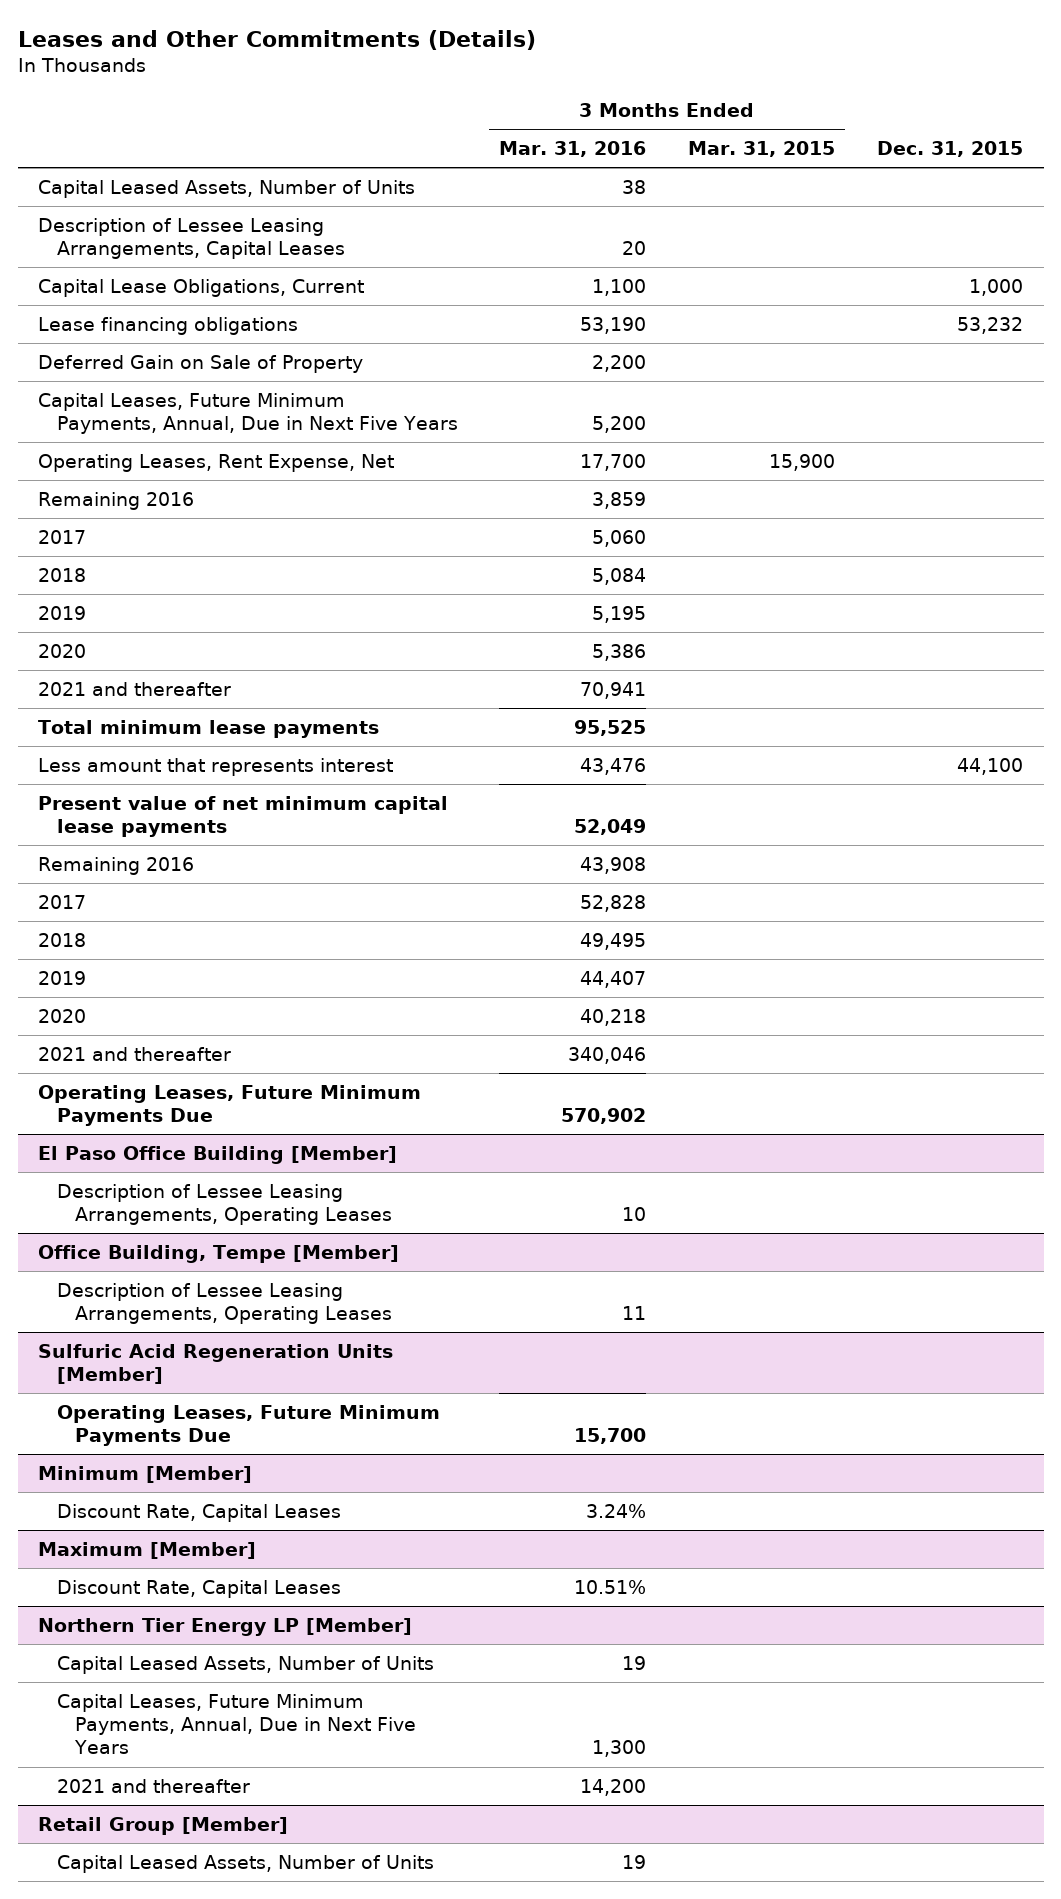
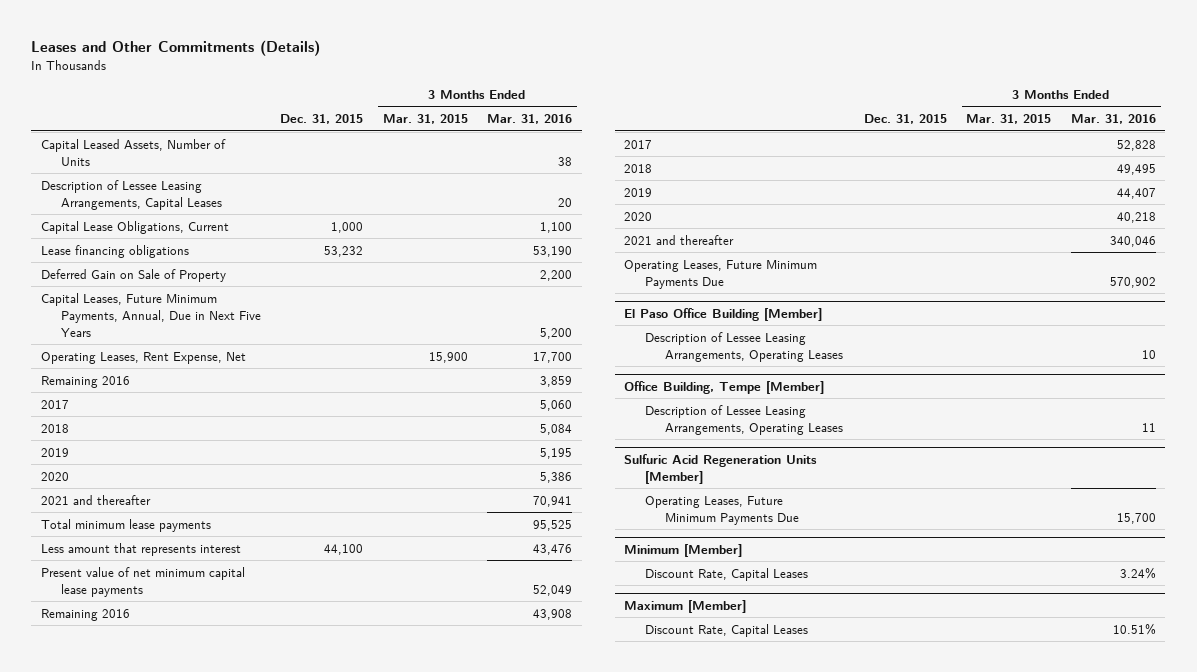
- | 3 Months Ended Mar. 31, 2016 | 3 Months Ended Mar. 31, 2015 | Dec. 31, 2015
+ | Dec. 31, 2015 | 3 Months Ended Mar. 31, 2015 | 3 Months Ended Mar. 31, 2016
- Northern Tier Energy LP [Member]
- Capital Leased Assets, Number of Units | 19 | |
- Capital Leases, Future Minimum Payments, Annual, Due in Next Five Years | 1,300 | |
- 2021 and thereafter | 14,200 | |
- Retail Group [Member]
- Capital Leased Assets, Number of Units | 19 | |

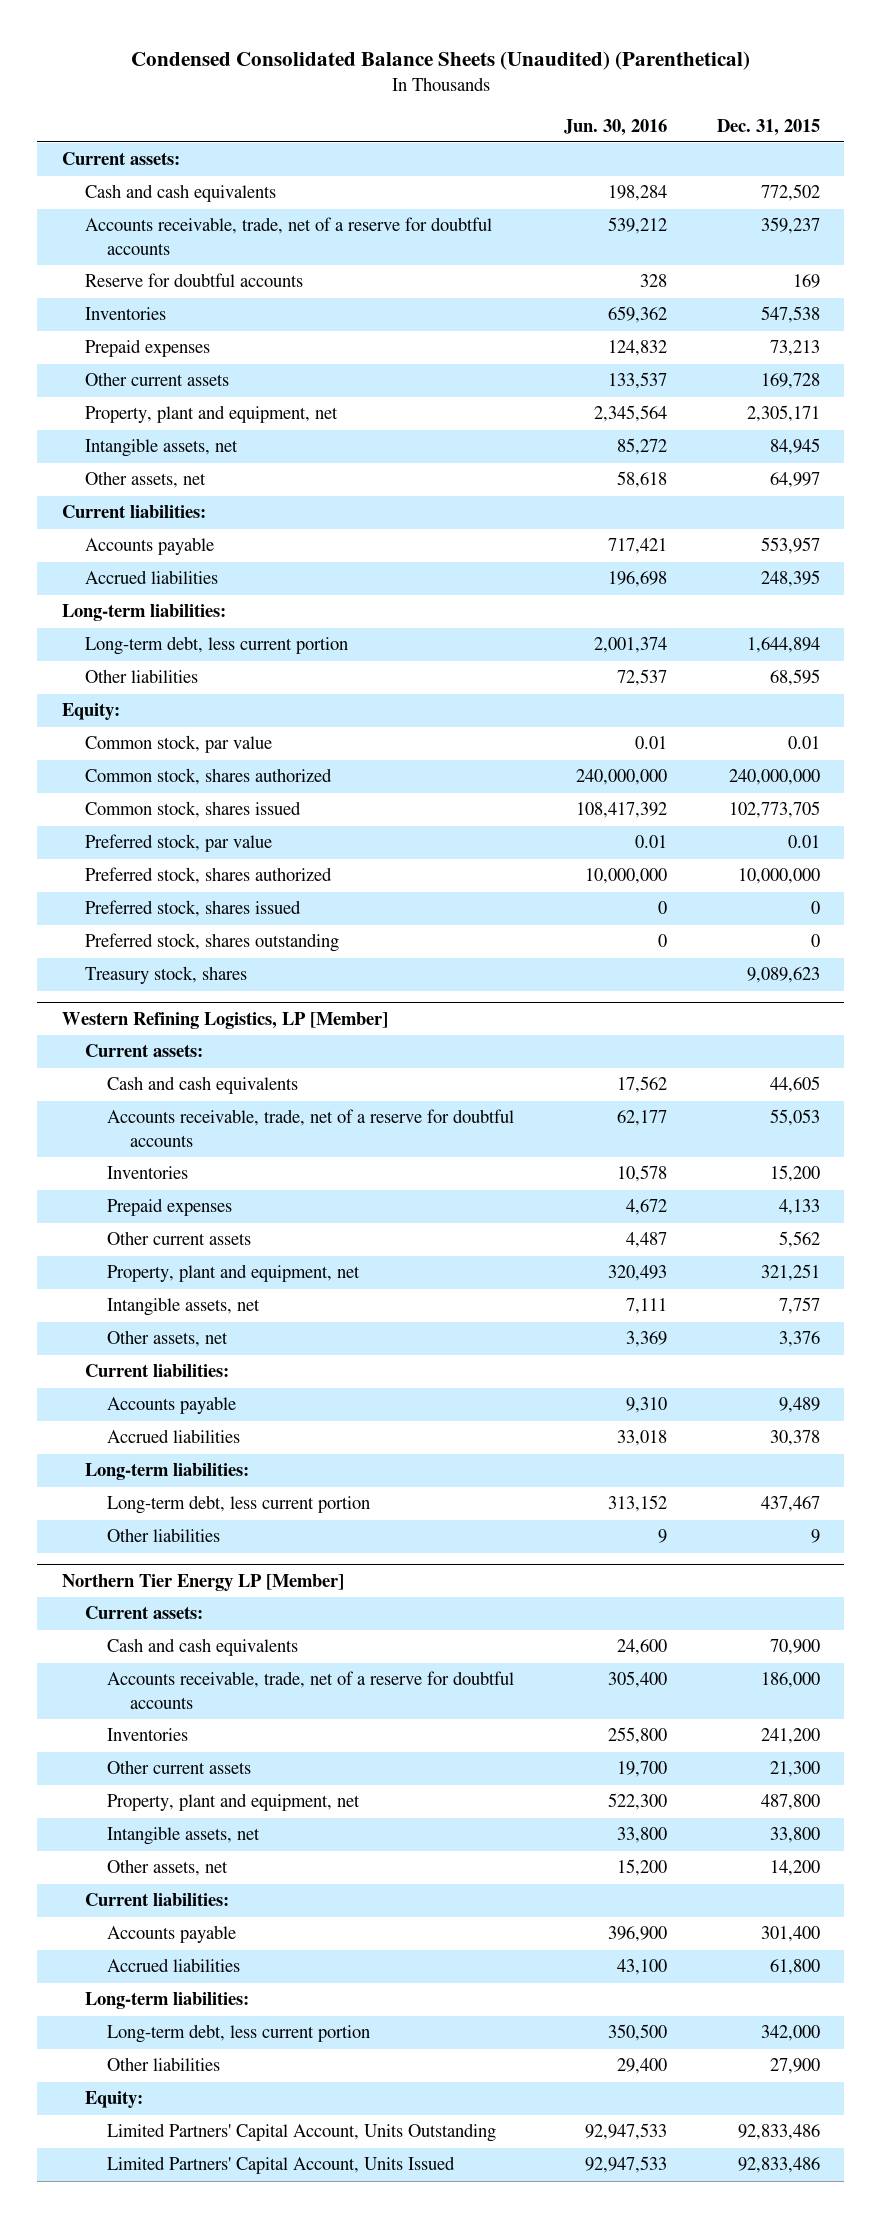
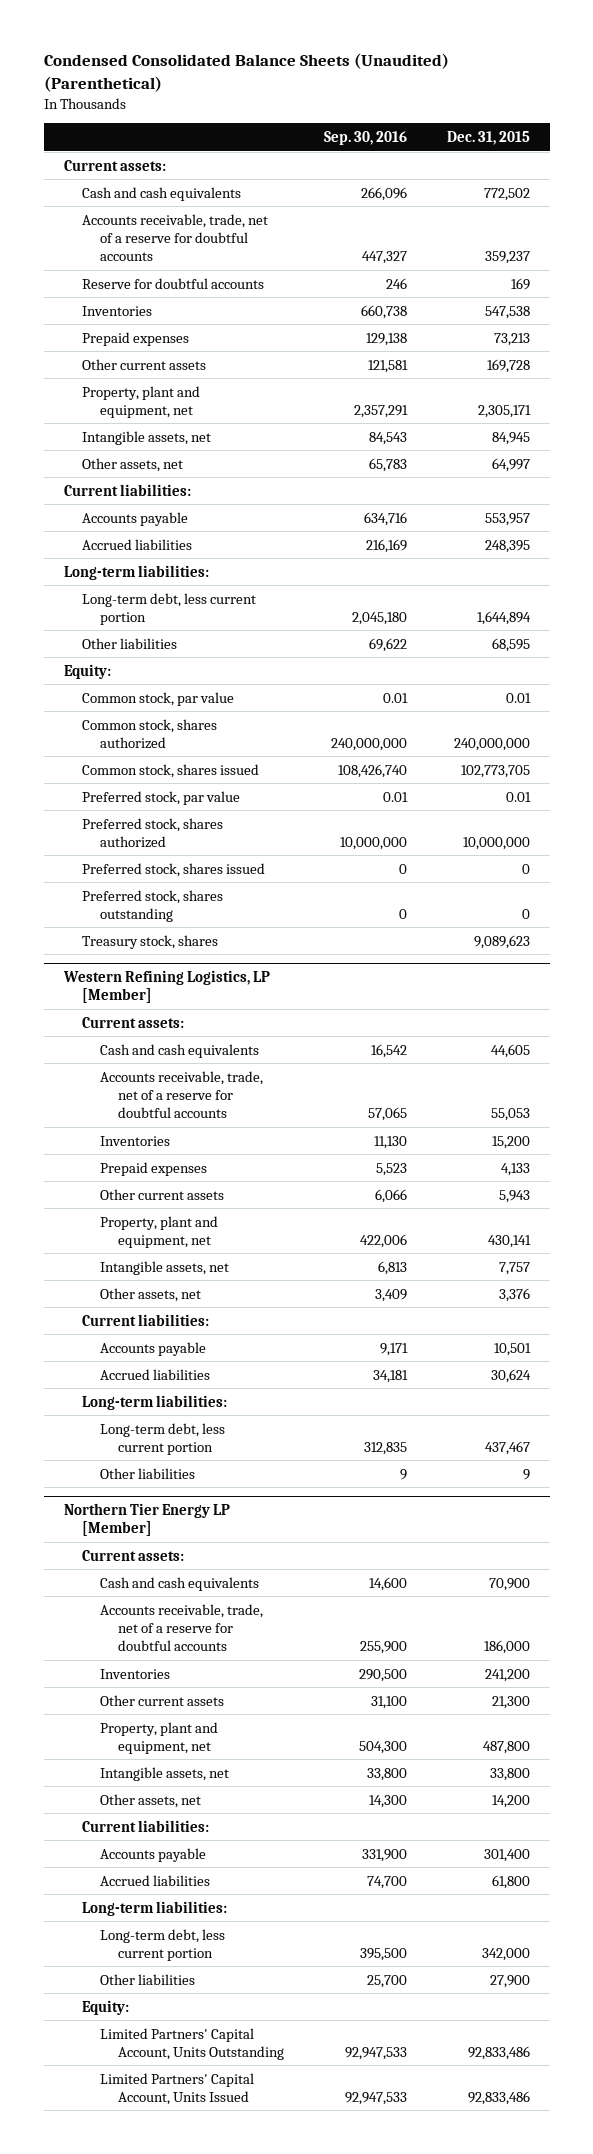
- | Jun. 30, 2016 | Dec. 31, 2015
+ | Sep. 30, 2016 | Dec. 31, 2015
@ Western Refining Logistics, LP [Member]
- Other current assets | 4,487 | 5,562
- Property, plant and equipment, net | 320,493 | 321,251
+ Other current assets | 6,066 | 5,943
+ Property, plant and equipment, net | 422,006 | 430,141
- Accounts payable | 9,310 | 9,489
- Accrued liabilities | 33,018 | 30,378
+ Accounts payable | 9,171 | 10,501
+ Accrued liabilities | 34,181 | 30,624

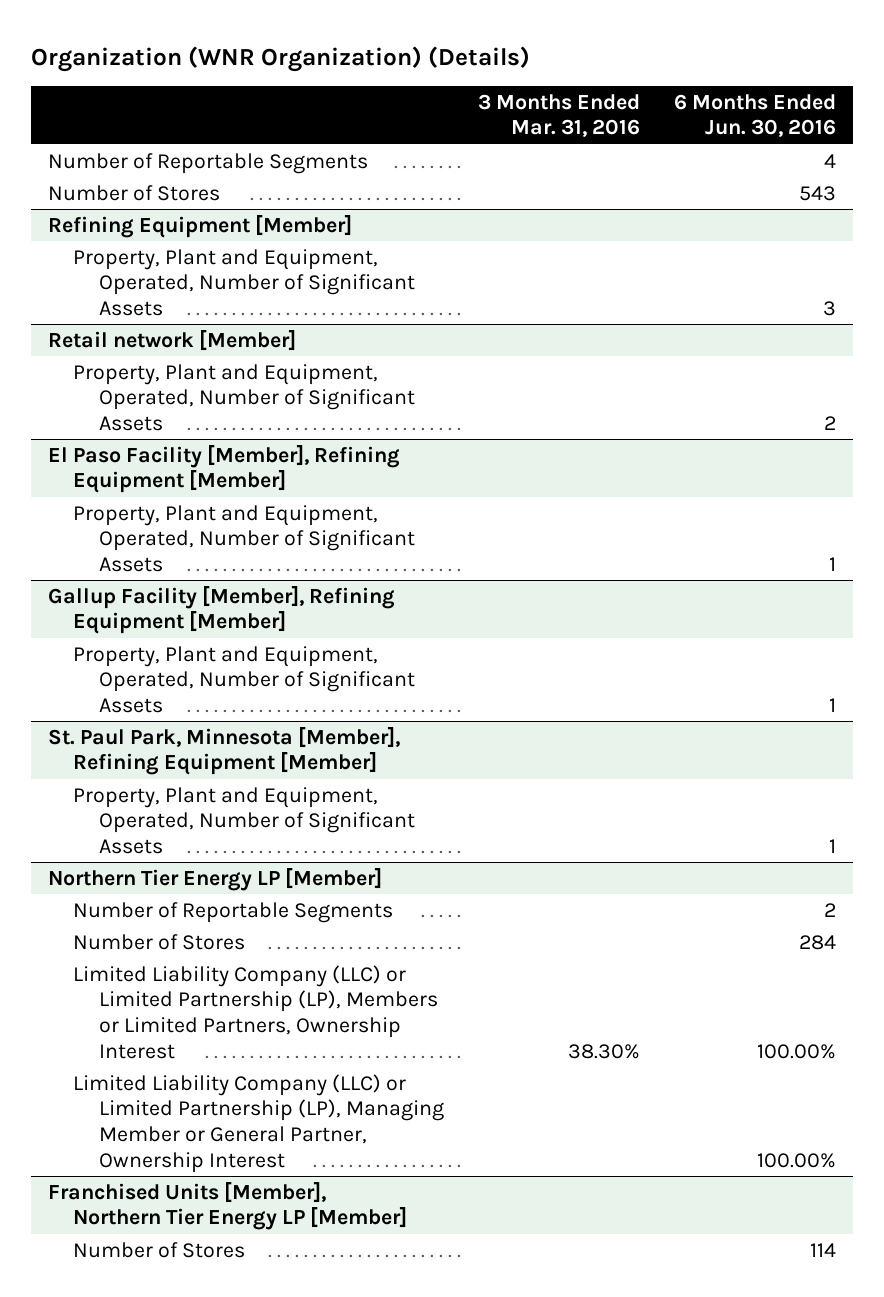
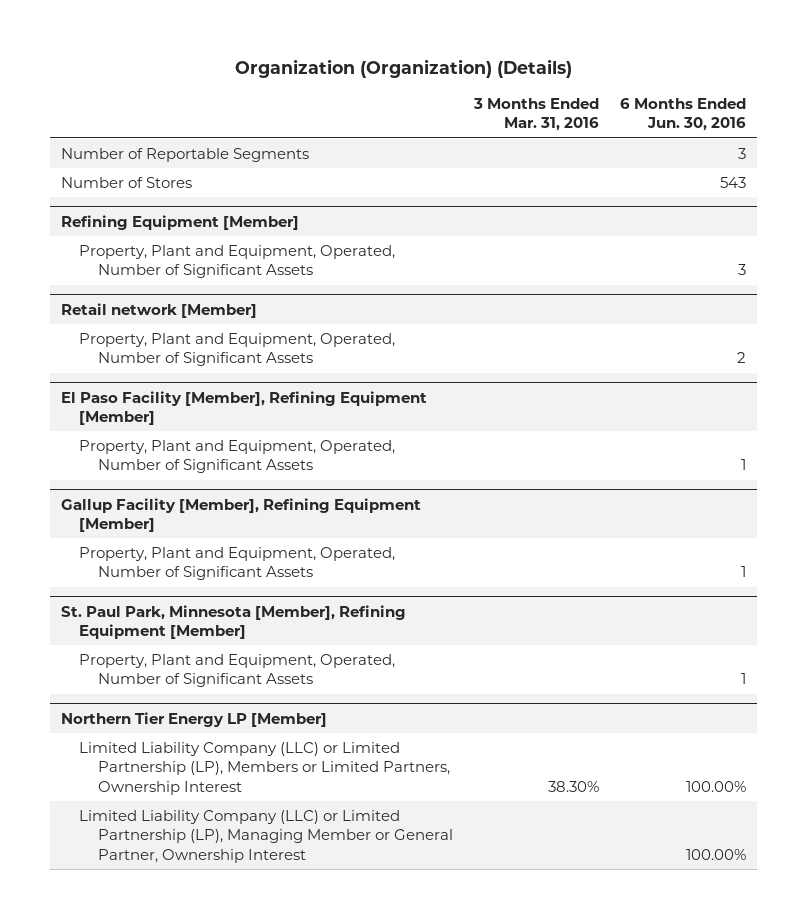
- Organization (WNR Organization) (Details)
+ Organization (Organization) (Details)
- Number of Reportable Segments | | 4
+ Number of Reportable Segments | | 3
@ Northern Tier Energy LP [Member]
- Number of Reportable Segments | | 2
- Number of Stores | | 284
- Franchised Units [Member], Northern Tier Energy LP [Member]
- Number of Stores | | 114

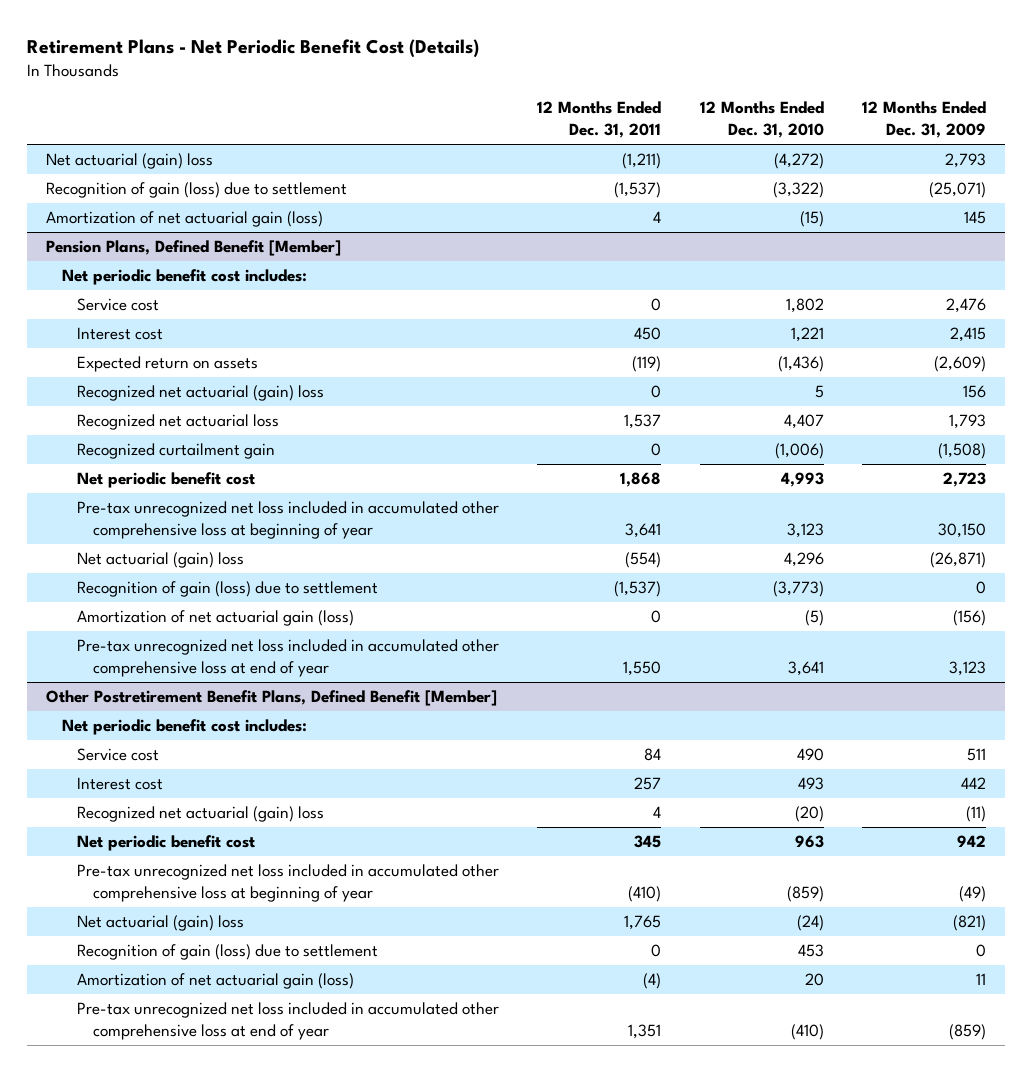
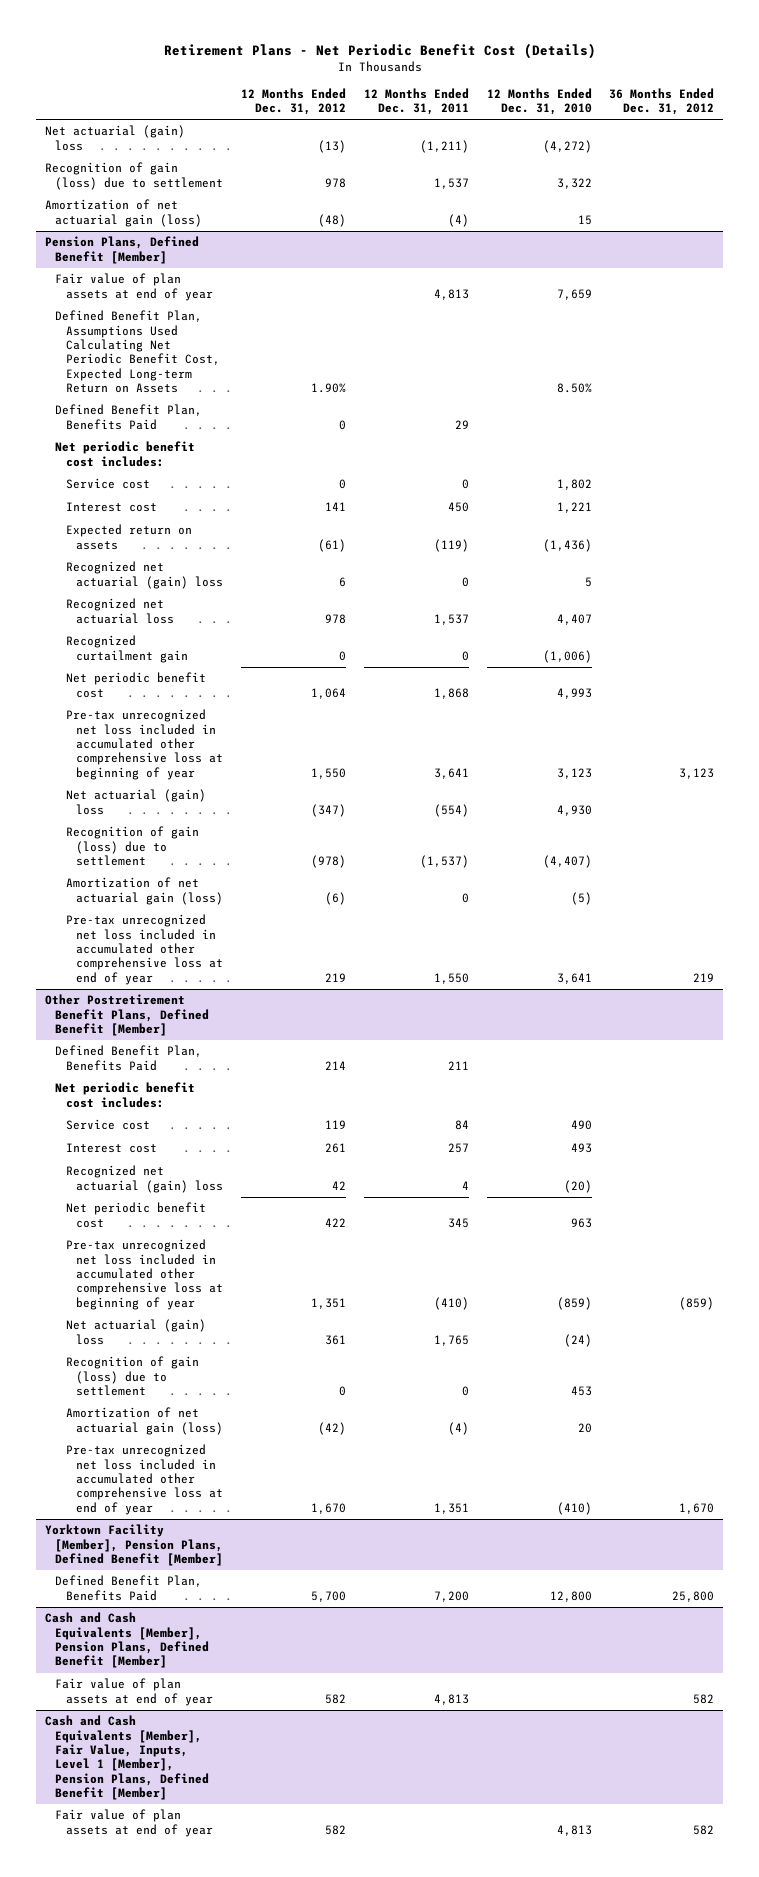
- | 12 Months Ended Dec. 31, 2011 | 12 Months Ended Dec. 31, 2010 | 12 Months Ended Dec. 31, 2009
+ | 12 Months Ended Dec. 31, 2012 | 12 Months Ended Dec. 31, 2011 | 12 Months Ended Dec. 31, 2010 | 36 Months Ended Dec. 31, 2012
- Recognition of gain (loss) due to settlement | (1,537) | (3,322) | (25,071)
- Amortization of net actuarial gain (loss) | 4 | (15) | 145
+ Recognition of gain (loss) due to settlement | 978 | 1,537 | 3,322 |
+ Amortization of net actuarial gain (loss) | (48) | (4) | 15 |
@ Pension Plans, Defined Benefit [Member]
+ Fair value of plan assets at end of year | | 4,813 | 7,659 |
+ Defined Benefit Plan, Assumptions Used Calculating Net Periodic Benefit Cost, Expected Long-term Return on Assets | 1.90% | | 8.50% |
+ Defined Benefit Plan, Benefits Paid | 0 | 29 | |
- Net actuarial (gain) loss | (554) | 4,296 | (26,871)
- Recognition of gain (loss) due to settlement | (1,537) | (3,773) | 0
+ Net actuarial (gain) loss | (347) | (554) | 4,930 |
+ Recognition of gain (loss) due to settlement | (978) | (1,537) | (4,407) |
@ Other Postretirement Benefit Plans, Defined Benefit [Member]
+ Defined Benefit Plan, Benefits Paid | 214 | 211 | |
+ Yorktown Facility [Member], Pension Plans, Defined Benefit [Member]
+ Defined Benefit Plan, Benefits Paid | 5,700 | 7,200 | 12,800 | 25,800
+ Cash and Cash Equivalents [Member], Pension Plans, Defined Benefit [Member]
+ Fair value of plan assets at end of year | 582 | 4,813 | | 582
+ Cash and Cash Equivalents [Member], Fair Value, Inputs, Level 1 [Member], Pension Plans, Defined Benefit [Member]
+ Fair value of plan assets at end of year | 582 | | 4,813 | 582

